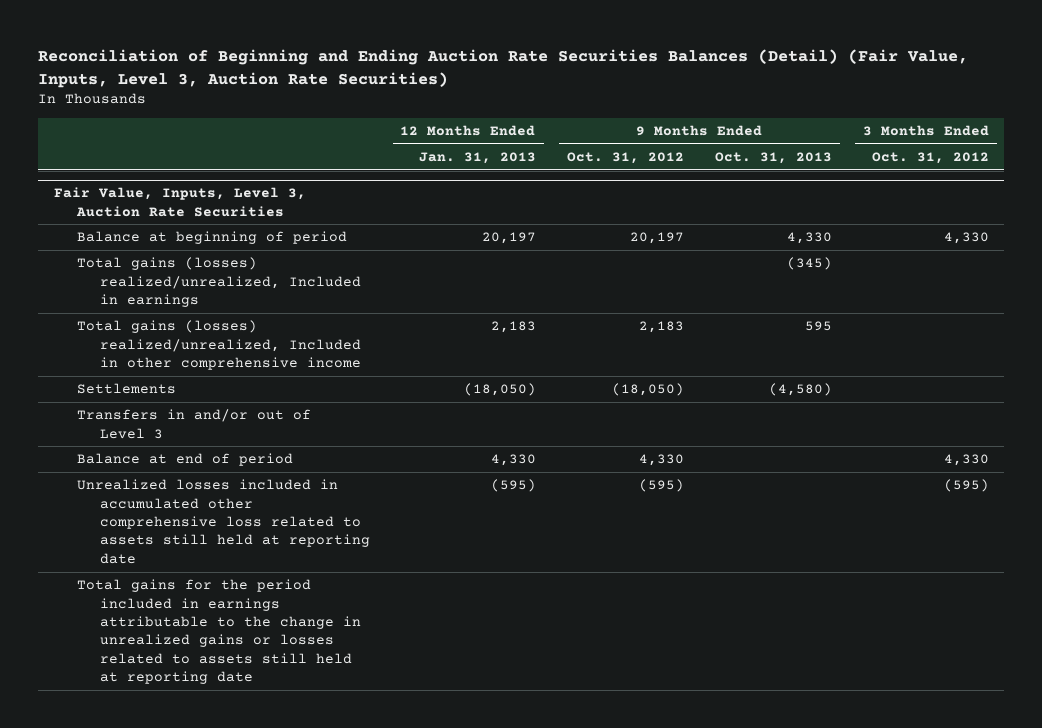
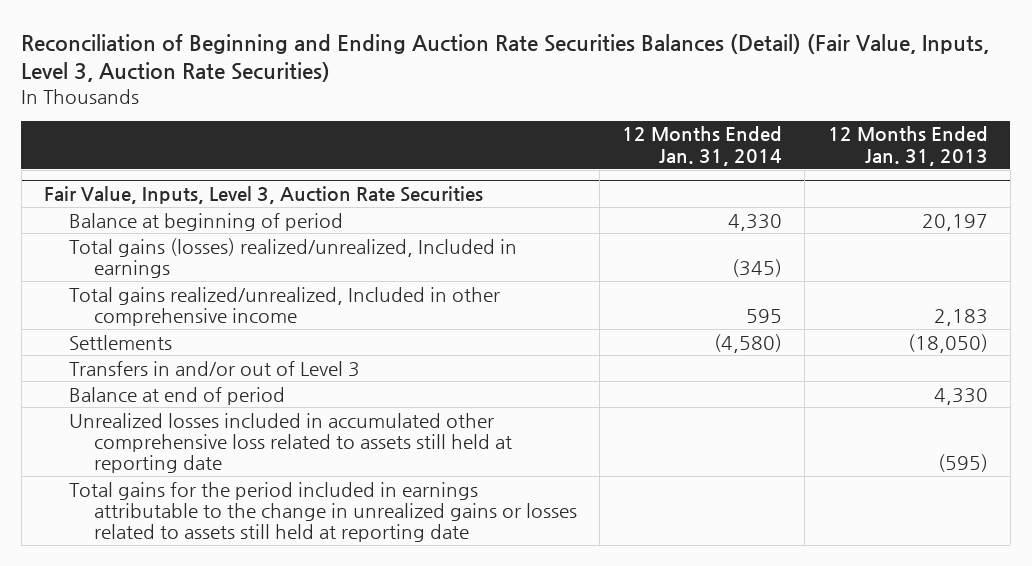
- | 12 Months Ended Jan. 31, 2013 | 9 Months Ended Oct. 31, 2012 | 9 Months Ended Oct. 31, 2013 | 3 Months Ended Oct. 31, 2012
+ | 12 Months Ended Jan. 31, 2014 | 12 Months Ended Jan. 31, 2013
@ Fair Value, Inputs, Level 3, Auction Rate Securities
- Total gains (losses) realized/unrealized, Included in other comprehensive income | 2,183 | 2,183 | 595 |
+ Total gains realized/unrealized, Included in other comprehensive income | 595 | 2,183

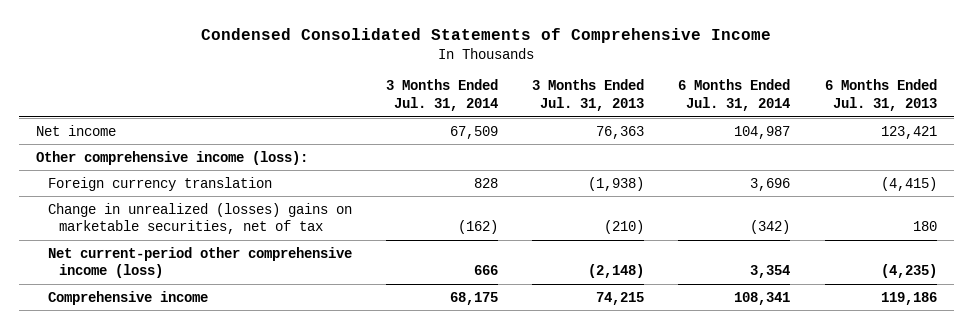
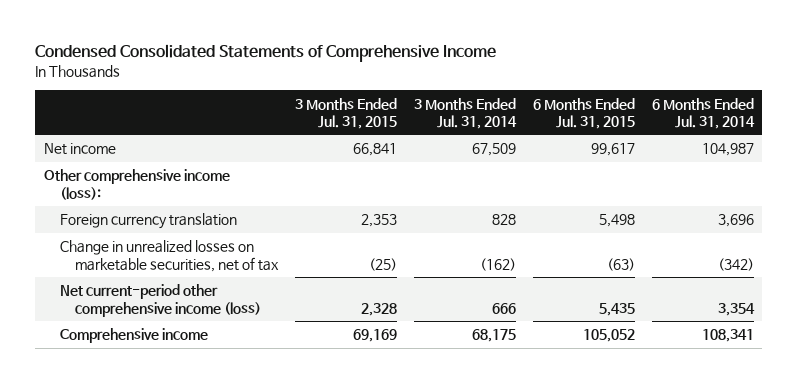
- | 3 Months Ended Jul. 31, 2014 | 3 Months Ended Jul. 31, 2013 | 6 Months Ended Jul. 31, 2014 | 6 Months Ended Jul. 31, 2013
+ | 3 Months Ended Jul. 31, 2015 | 3 Months Ended Jul. 31, 2014 | 6 Months Ended Jul. 31, 2015 | 6 Months Ended Jul. 31, 2014
- Change in unrealized (losses) gains on marketable securities, net of tax | (162) | (210) | (342) | 180
+ Change in unrealized losses on marketable securities, net of tax | (25) | (162) | (63) | (342)

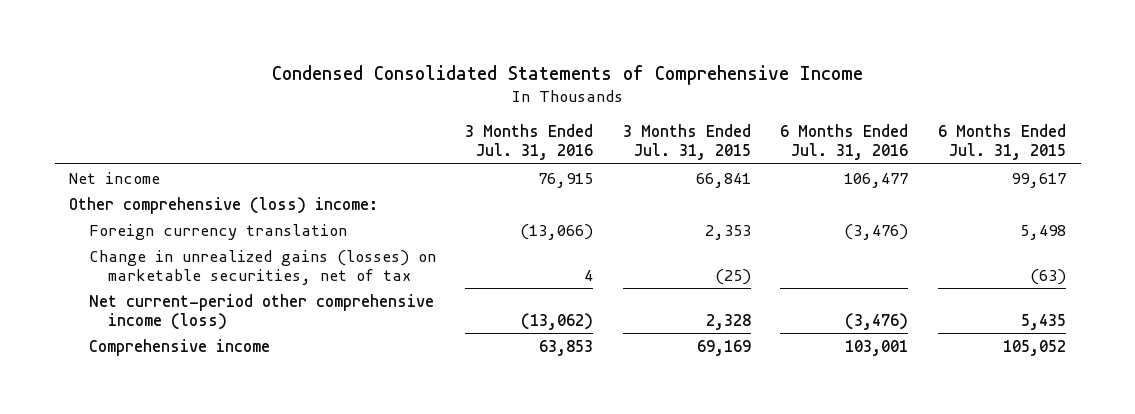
- | 3 Months Ended Jul. 31, 2015 | 3 Months Ended Jul. 31, 2014 | 6 Months Ended Jul. 31, 2015 | 6 Months Ended Jul. 31, 2014
+ | 3 Months Ended Jul. 31, 2016 | 3 Months Ended Jul. 31, 2015 | 6 Months Ended Jul. 31, 2016 | 6 Months Ended Jul. 31, 2015
- Other comprehensive income (loss):
+ Other comprehensive (loss) income:
- Change in unrealized losses on marketable securities, net of tax | (25) | (162) | (63) | (342)
+ Change in unrealized gains (losses) on marketable securities, net of tax | 4 | (25) | | (63)

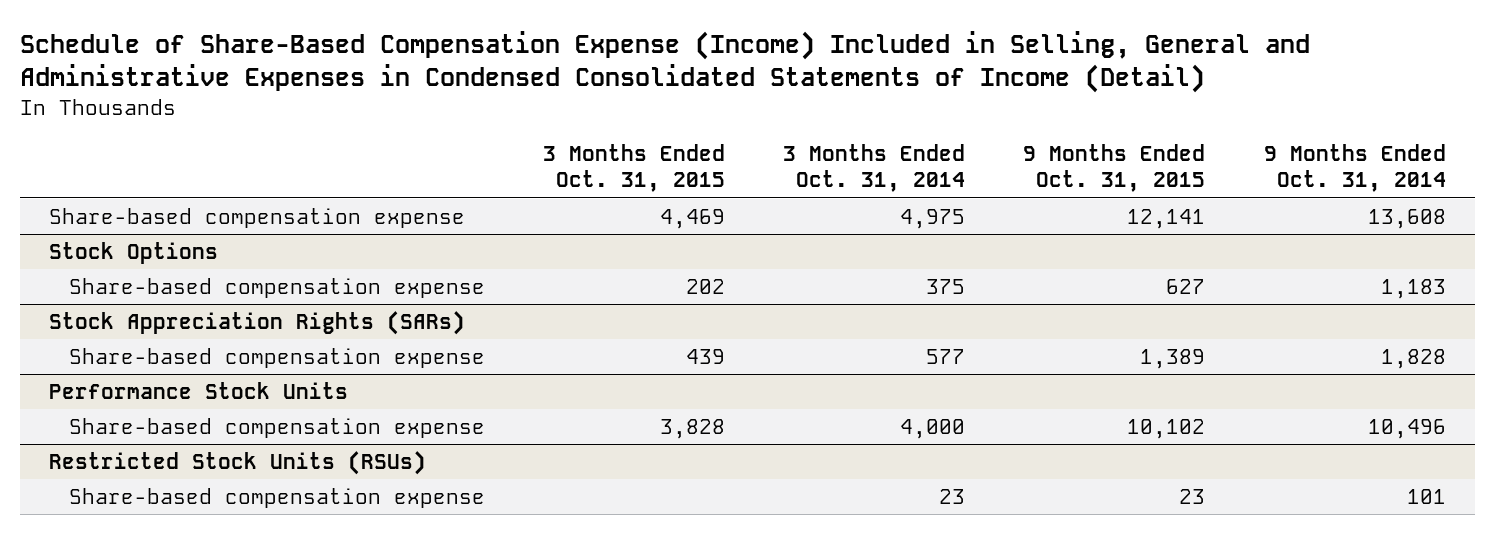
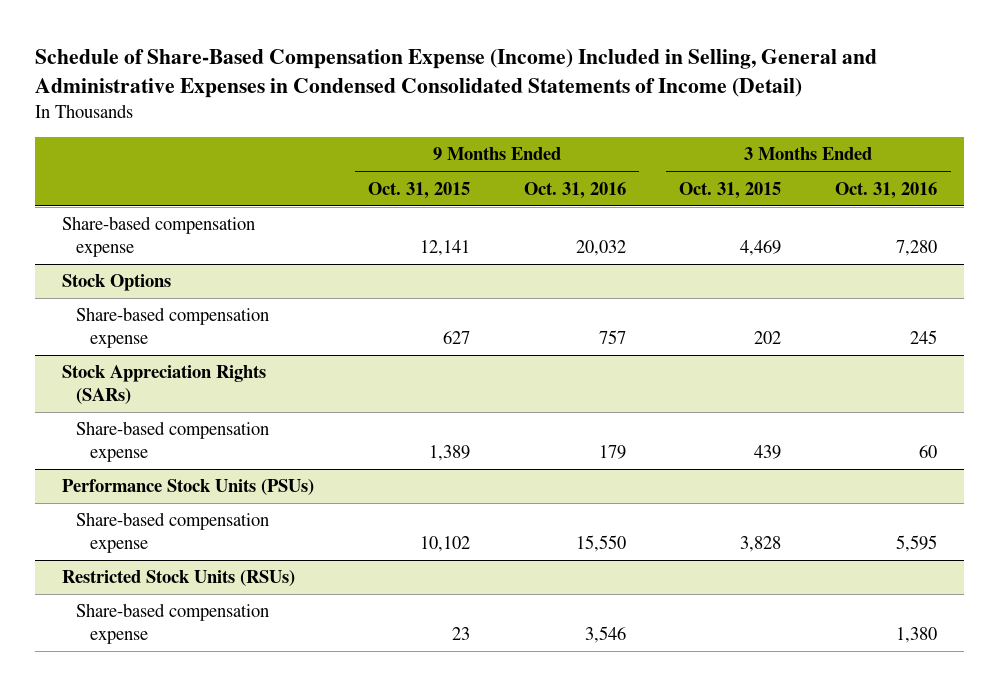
- | 3 Months Ended Oct. 31, 2015 | 3 Months Ended Oct. 31, 2014 | 9 Months Ended Oct. 31, 2015 | 9 Months Ended Oct. 31, 2014
+ | 9 Months Ended Oct. 31, 2015 | 9 Months Ended Oct. 31, 2016 | 3 Months Ended Oct. 31, 2015 | 3 Months Ended Oct. 31, 2016
- Performance Stock Units
+ Performance Stock Units (PSUs)

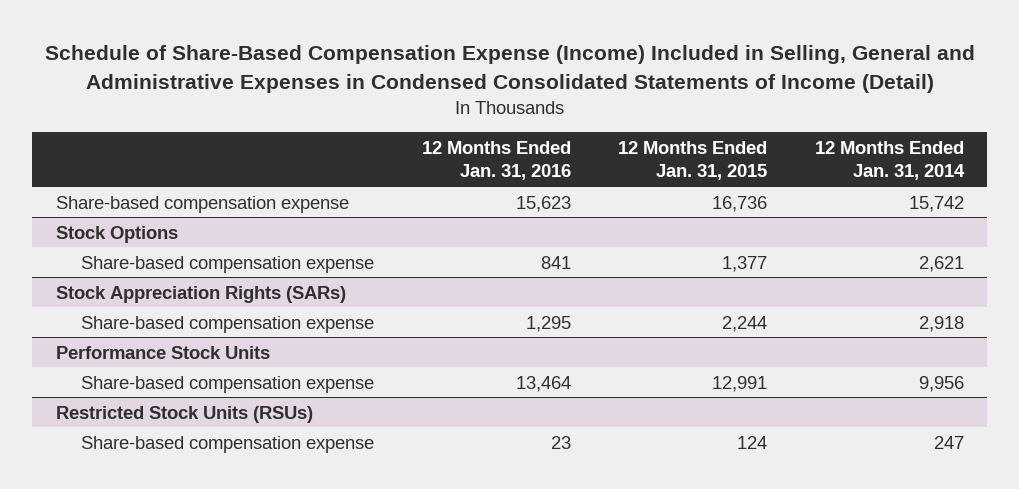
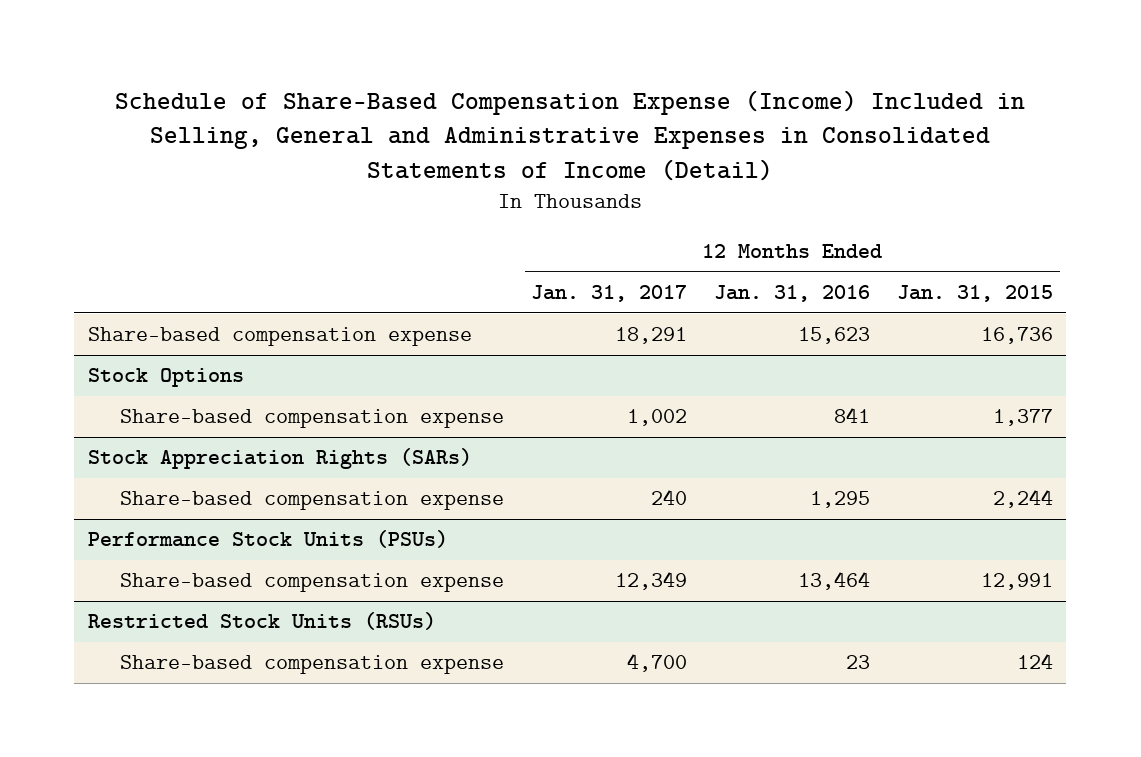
- Schedule of Share-Based Compensation Expense (Income) Included in Selling, General and Administrative Expenses in Condensed Consolidated Statements of Income (Detail)
+ Schedule of Share-Based Compensation Expense (Income) Included in Selling, General and Administrative Expenses in Consolidated Statements of Income (Detail)
- | 12 Months Ended Jan. 31, 2016 | 12 Months Ended Jan. 31, 2015 | 12 Months Ended Jan. 31, 2014
+ | 12 Months Ended Jan. 31, 2017 | 12 Months Ended Jan. 31, 2016 | 12 Months Ended Jan. 31, 2015
- Performance Stock Units
+ Performance Stock Units (PSUs)

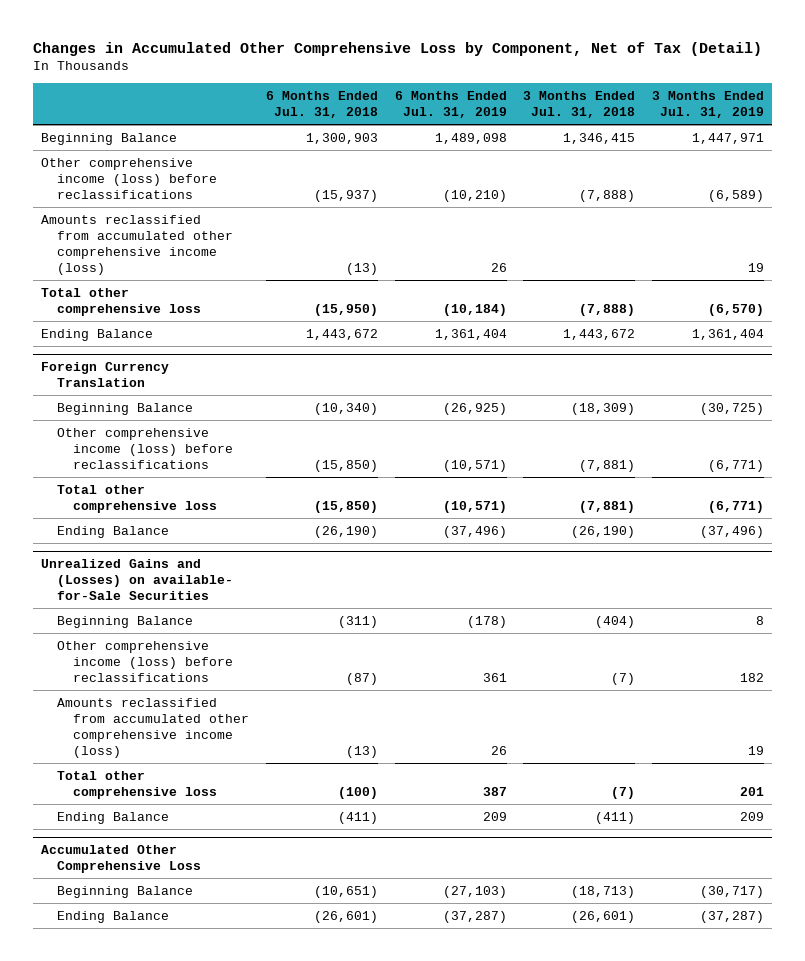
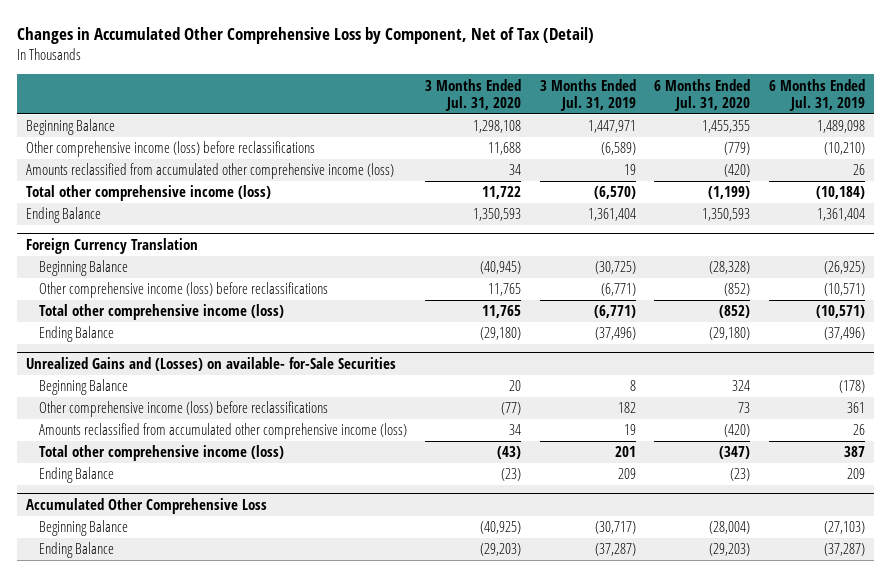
- | 6 Months Ended Jul. 31, 2018 | 6 Months Ended Jul. 31, 2019 | 3 Months Ended Jul. 31, 2018 | 3 Months Ended Jul. 31, 2019
+ | 3 Months Ended Jul. 31, 2020 | 3 Months Ended Jul. 31, 2019 | 6 Months Ended Jul. 31, 2020 | 6 Months Ended Jul. 31, 2019
- Total other comprehensive loss | (15,950) | (10,184) | (7,888) | (6,570)
+ Total other comprehensive income (loss) | 11,722 | (6,570) | (1,199) | (10,184)
@ Foreign Currency Translation
- Total other comprehensive loss | (15,850) | (10,571) | (7,881) | (6,771)
+ Total other comprehensive income (loss) | 11,765 | (6,771) | (852) | (10,571)
@ Unrealized Gains and (Losses) on available- for-Sale Securities
- Total other comprehensive loss | (100) | 387 | (7) | 201
+ Total other comprehensive income (loss) | (43) | 201 | (347) | 387

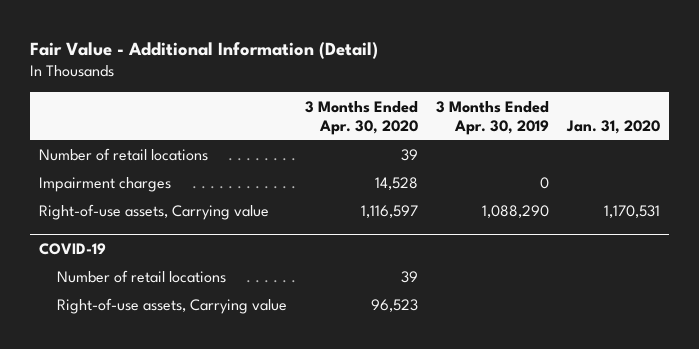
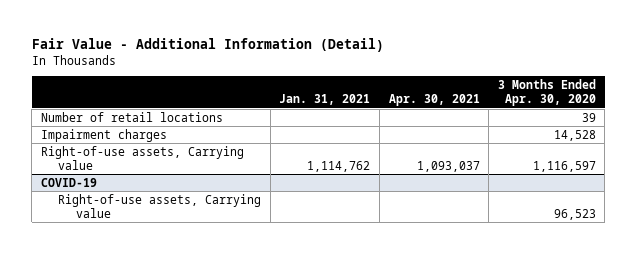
- | 3 Months Ended Apr. 30, 2020 | 3 Months Ended Apr. 30, 2019 | Jan. 31, 2020
+ | Jan. 31, 2021 | Apr. 30, 2021 | 3 Months Ended Apr. 30, 2020
@ COVID-19
- Number of retail locations | 39 | |

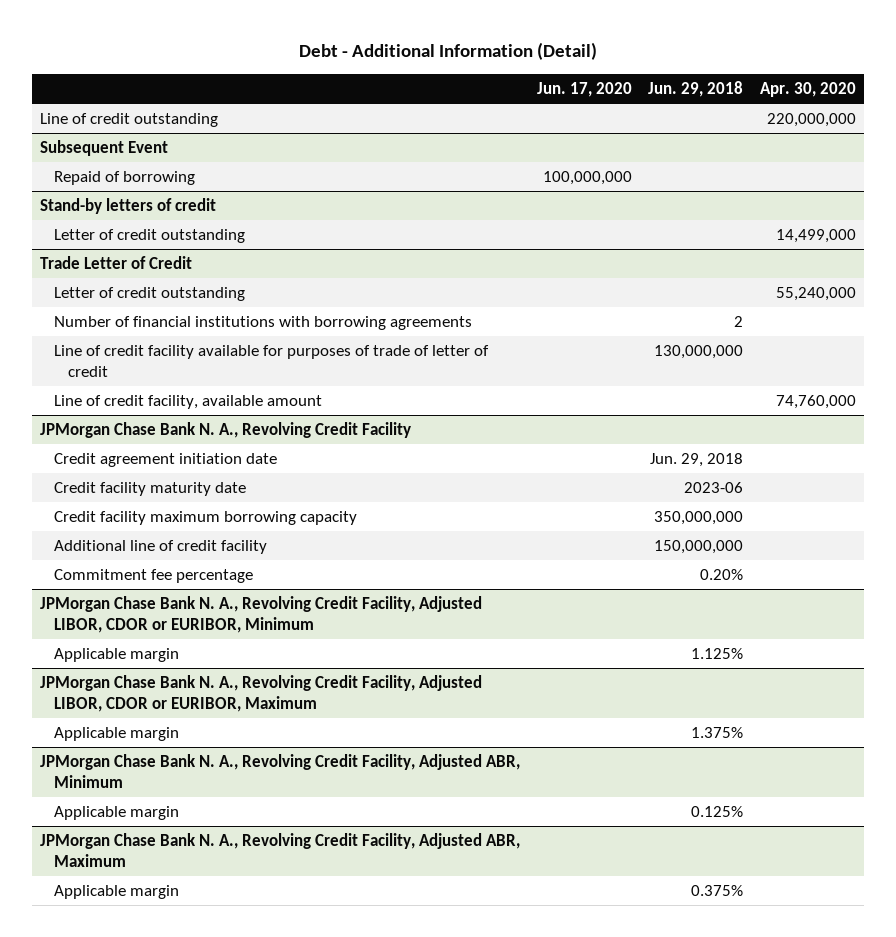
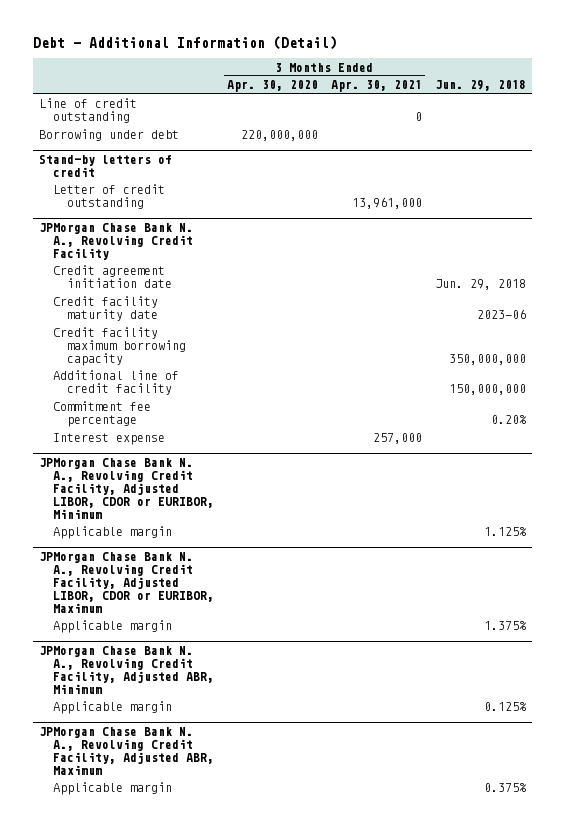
- | Jun. 17, 2020 | Jun. 29, 2018 | Apr. 30, 2020
+ | 3 Months Ended Apr. 30, 2020 | 3 Months Ended Apr. 30, 2021 | Jun. 29, 2018
- Subsequent Event
- Repaid of borrowing | 100,000,000 | |
+ Borrowing under debt | 220,000,000 | |
- Trade Letter of Credit
- Letter of credit outstanding | | | 55,240,000
- Number of financial institutions with borrowing agreements | | 2 |
- Line of credit facility available for purposes of trade of letter of credit | | 130,000,000 |
- Line of credit facility, available amount | | | 74,760,000
@ JPMorgan Chase Bank N. A., Revolving Credit Facility
+ Interest expense | | 257,000 |

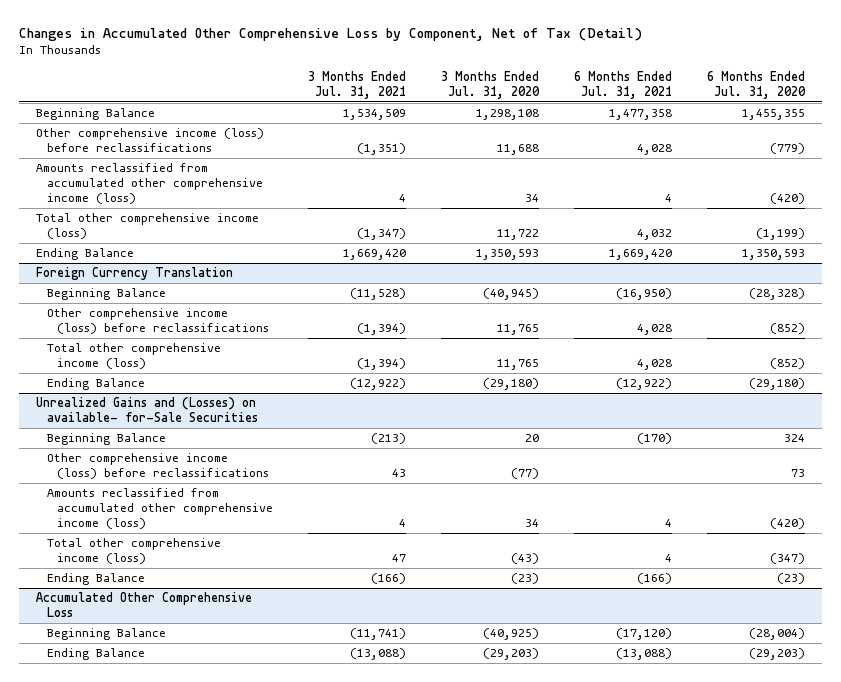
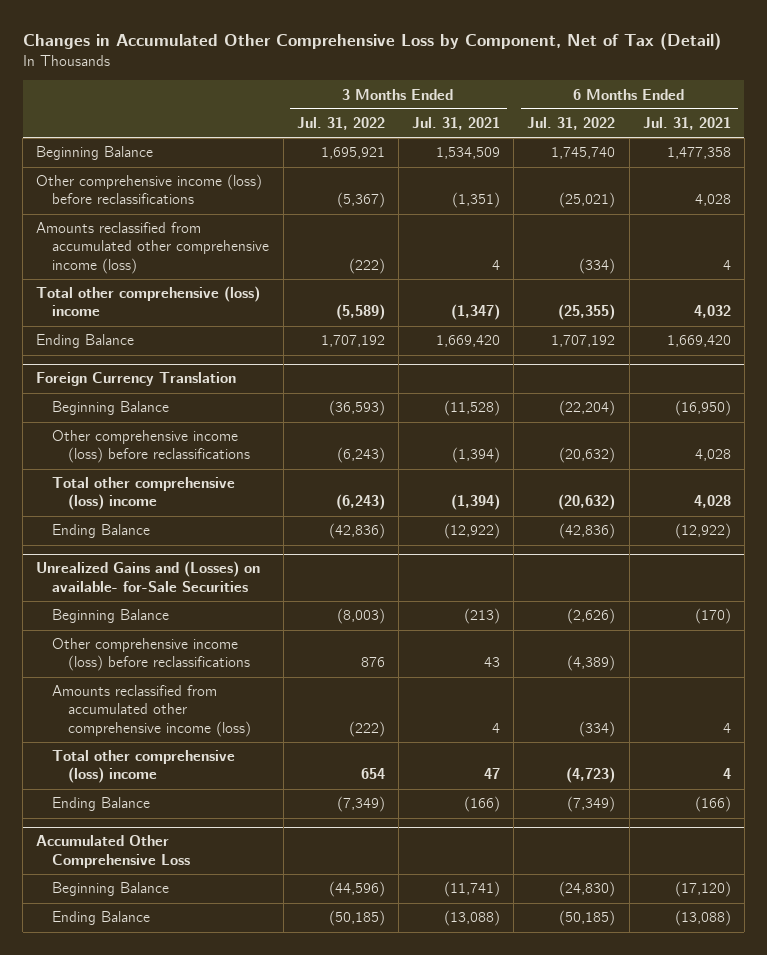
- | 3 Months Ended Jul. 31, 2021 | 3 Months Ended Jul. 31, 2020 | 6 Months Ended Jul. 31, 2021 | 6 Months Ended Jul. 31, 2020
+ | 3 Months Ended Jul. 31, 2022 | 3 Months Ended Jul. 31, 2021 | 6 Months Ended Jul. 31, 2022 | 6 Months Ended Jul. 31, 2021
- Total other comprehensive income (loss) | (1,347) | 11,722 | 4,032 | (1,199)
+ Total other comprehensive (loss) income | (5,589) | (1,347) | (25,355) | 4,032
@ Foreign Currency Translation
- Total other comprehensive income (loss) | (1,394) | 11,765 | 4,028 | (852)
+ Total other comprehensive (loss) income | (6,243) | (1,394) | (20,632) | 4,028
@ Unrealized Gains and (Losses) on available- for-Sale Securities
- Total other comprehensive income (loss) | 47 | (43) | 4 | (347)
+ Total other comprehensive (loss) income | 654 | 47 | (4,723) | 4

